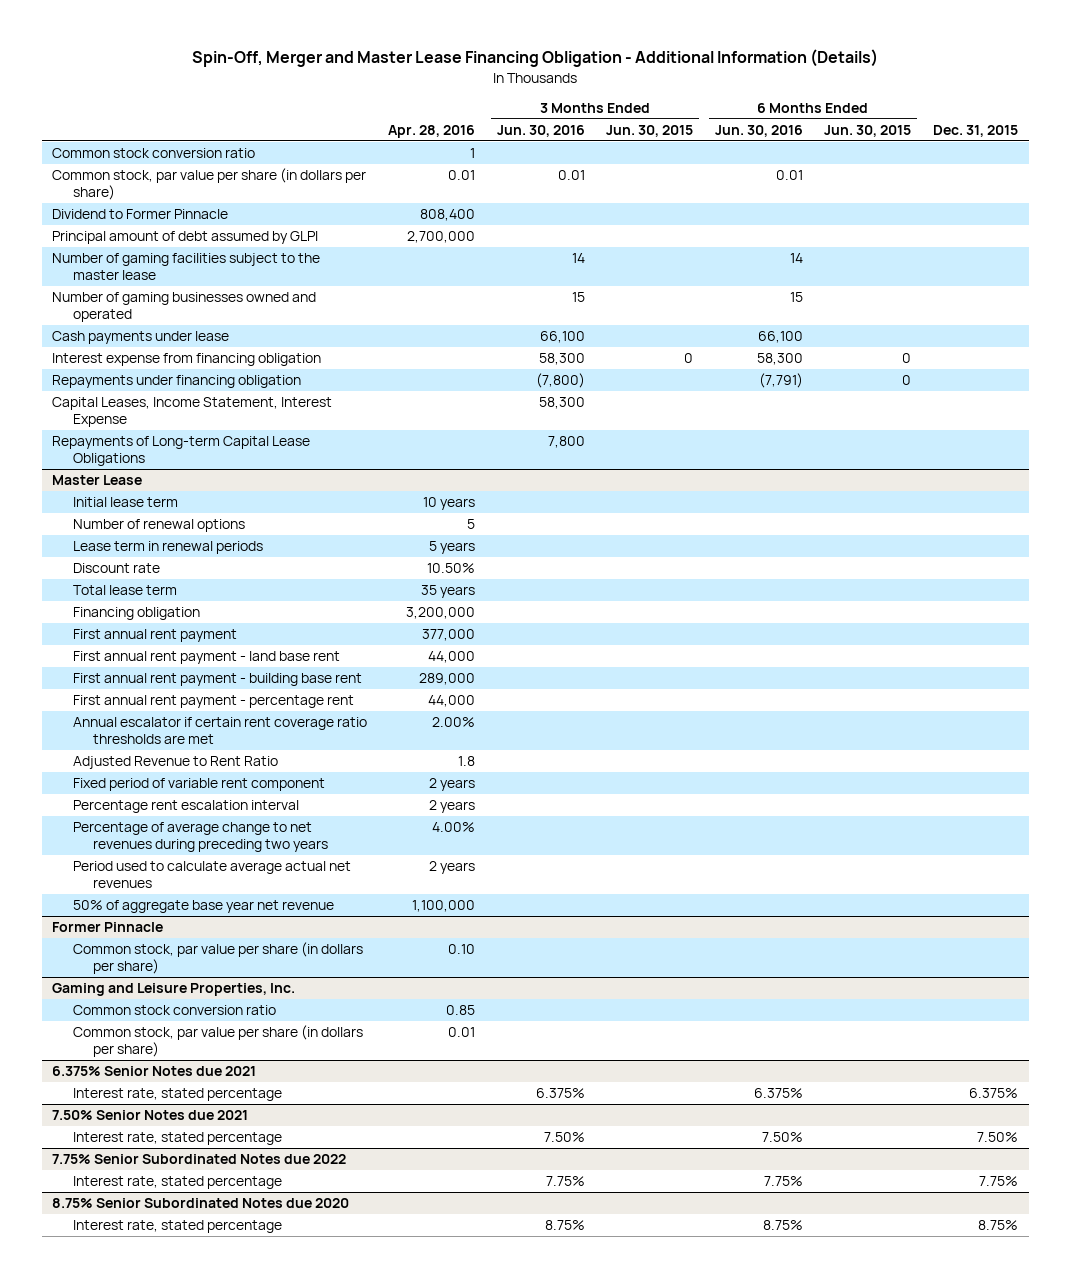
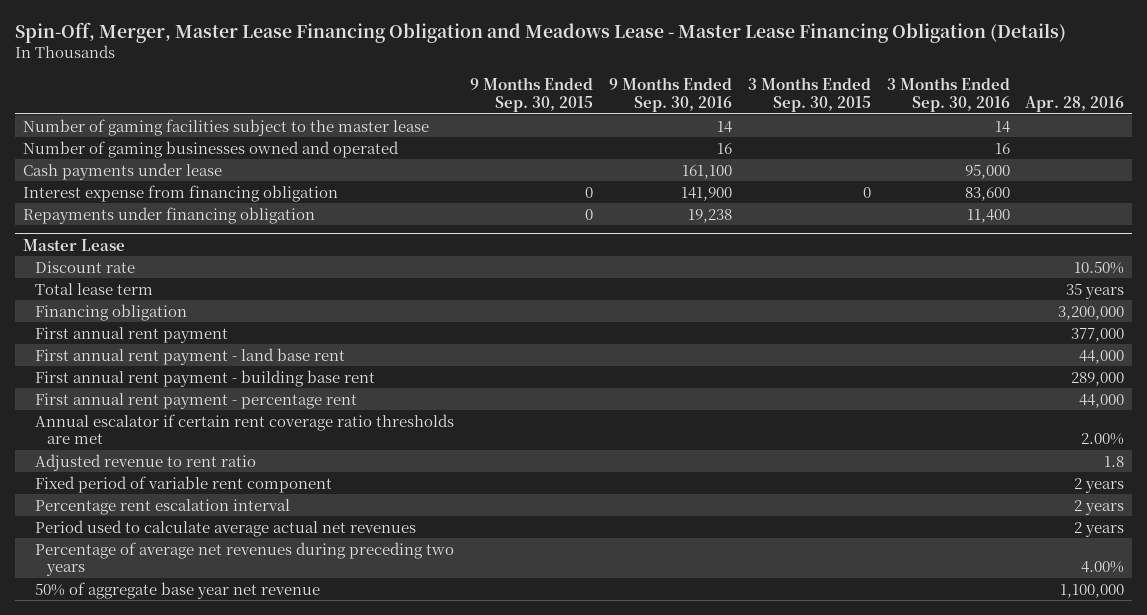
- Spin-Off, Merger and Master Lease Financing Obligation - Additional Information (Details)
+ Spin-Off, Merger, Master Lease Financing Obligation and Meadows Lease - Master Lease Financing Obligation (Details)
- | Apr. 28, 2016 | 3 Months Ended Jun. 30, 2016 | 3 Months Ended Jun. 30, 2015 | 6 Months Ended Jun. 30, 2016 | 6 Months Ended Jun. 30, 2015 | Dec. 31, 2015
+ | 9 Months Ended Sep. 30, 2015 | 9 Months Ended Sep. 30, 2016 | 3 Months Ended Sep. 30, 2015 | 3 Months Ended Sep. 30, 2016 | Apr. 28, 2016
- Common stock conversion ratio | 1 | | | | |
- Common stock, par value per share (in dollars per share) | 0.01 | 0.01 | | 0.01 | |
- Dividend to Former Pinnacle | 808,400 | | | | |
- Principal amount of debt assumed by GLPI | 2,700,000 | | | | |
- Capital Leases, Income Statement, Interest Expense | | 58,300 | | | |
- Repayments of Long-term Capital Lease Obligations | | 7,800 | | | |
@ Master Lease
- Initial lease term | 10 years | | | | |
- Number of renewal options | 5 | | | | |
- Lease term in renewal periods | 5 years | | | | |
- Adjusted Revenue to Rent Ratio | 1.8 | | | | |
+ Adjusted revenue to rent ratio | | | | | 1.8
- Percentage of average change to net revenues during preceding two years | 4.00% | | | | |
+ Percentage of average net revenues during preceding two years | | | | | 4.00%
- Former Pinnacle
- Common stock, par value per share (in dollars per share) | 0.10 | | | | |
- Gaming and Leisure Properties, Inc.
- Common stock conversion ratio | 0.85 | | | | |
- Common stock, par value per share (in dollars per share) | 0.01 | | | | |
- 6.375% Senior Notes due 2021
- Interest rate, stated percentage | | 6.375% | | 6.375% | | 6.375%
- 7.50% Senior Notes due 2021
- Interest rate, stated percentage | | 7.50% | | 7.50% | | 7.50%
- 7.75% Senior Subordinated Notes due 2022
- Interest rate, stated percentage | | 7.75% | | 7.75% | | 7.75%
- 8.75% Senior Subordinated Notes due 2020
- Interest rate, stated percentage | | 8.75% | | 8.75% | | 8.75%

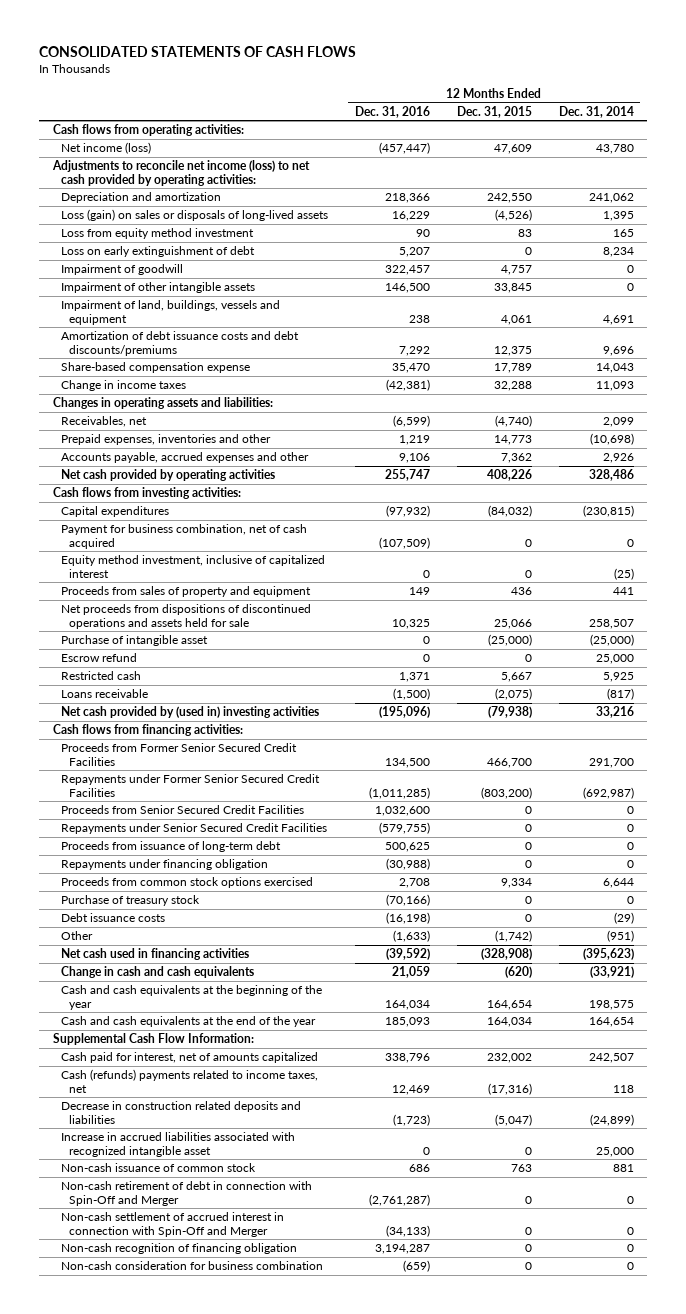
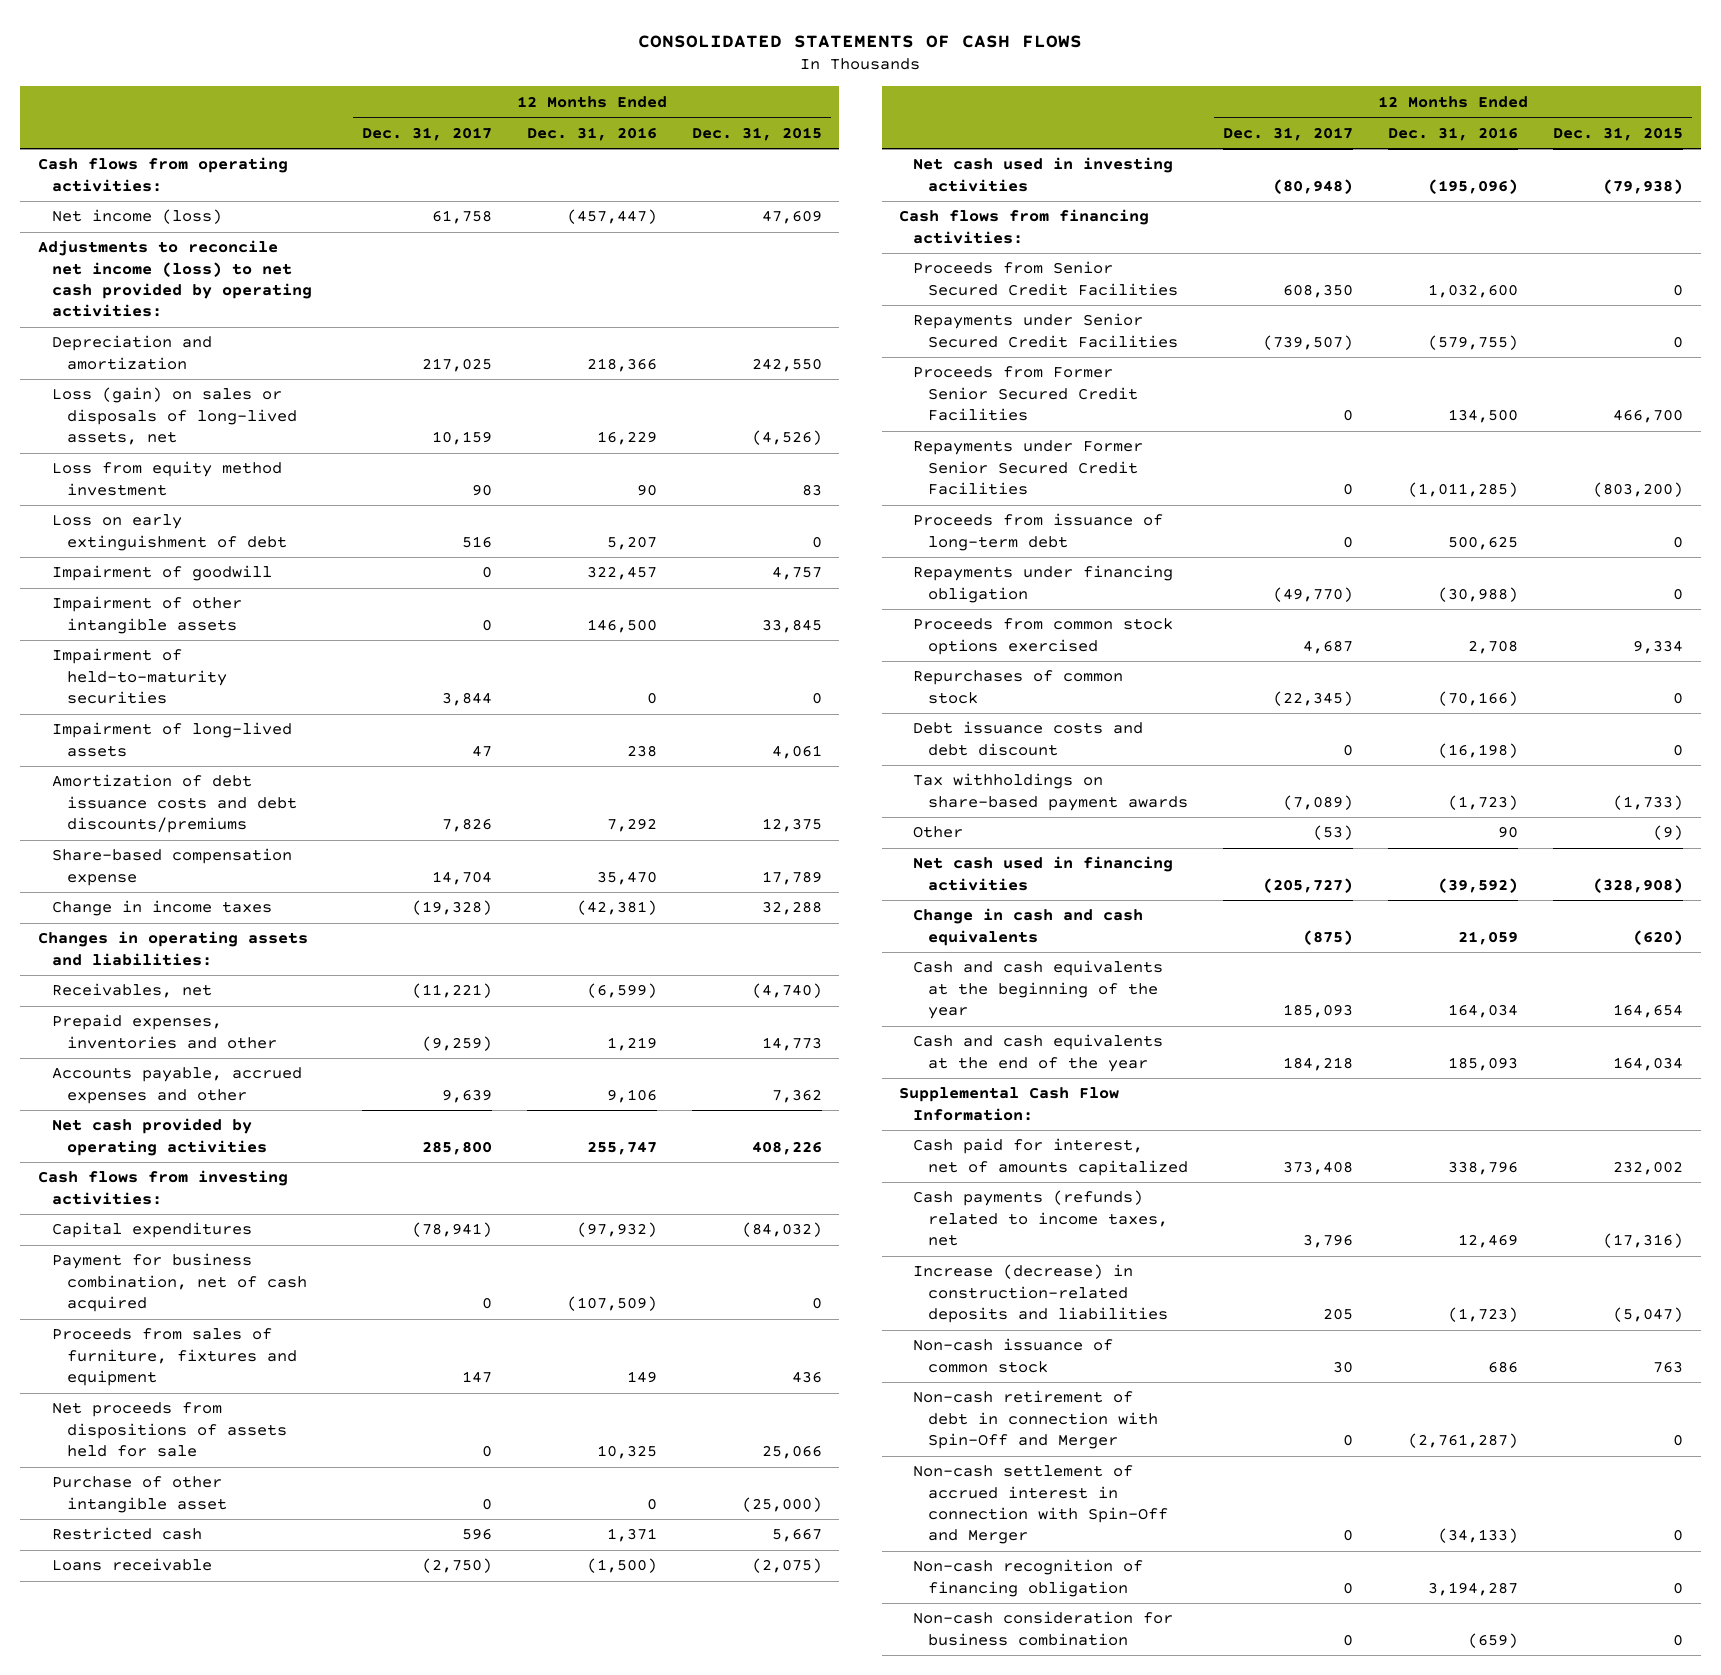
- | 12 Months Ended Dec. 31, 2016 | 12 Months Ended Dec. 31, 2015 | 12 Months Ended Dec. 31, 2014
+ | 12 Months Ended Dec. 31, 2017 | 12 Months Ended Dec. 31, 2016 | 12 Months Ended Dec. 31, 2015
- Loss (gain) on sales or disposals of long-lived assets | 16,229 | (4,526) | 1,395
+ Loss (gain) on sales or disposals of long-lived assets, net | 10,159 | 16,229 | (4,526)
- Impairment of land, buildings, vessels and equipment | 238 | 4,061 | 4,691
+ Impairment of held-to-maturity securities | 3,844 | 0 | 0
+ Impairment of long-lived assets | 47 | 238 | 4,061
- Equity method investment, inclusive of capitalized interest | 0 | 0 | (25)
- Proceeds from sales of property and equipment | 149 | 436 | 441
- Net proceeds from dispositions of discontinued operations and assets held for sale | 10,325 | 25,066 | 258,507
- Purchase of intangible asset | 0 | (25,000) | (25,000)
- Escrow refund | 0 | 0 | 25,000
+ Proceeds from sales of furniture, fixtures and equipment | 147 | 149 | 436
+ Net proceeds from dispositions of assets held for sale | 0 | 10,325 | 25,066
+ Purchase of other intangible asset | 0 | 0 | (25,000)
- Net cash provided by (used in) investing activities | (195,096) | (79,938) | 33,216
+ Net cash used in investing activities | (80,948) | (195,096) | (79,938)
moved down: Proceeds from Former Senior Secured Credit Facilities | 0 | 134,500 | 466,700
moved down: Repayments under Former Senior Secured Credit Facilities | 0 | (1,011,285) | (803,200)
- Purchase of treasury stock | (70,166) | 0 | 0
- Debt issuance costs | (16,198) | 0 | (29)
- Other | (1,633) | (1,742) | (951)
+ Repurchases of common stock | (22,345) | (70,166) | 0
+ Debt issuance costs and debt discount | 0 | (16,198) | 0
+ Tax withholdings on share-based payment awards | (7,089) | (1,723) | (1,733)
+ Other | (53) | 90 | (9)
- Cash (refunds) payments related to income taxes, net | 12,469 | (17,316) | 118
- Decrease in construction related deposits and liabilities | (1,723) | (5,047) | (24,899)
- Increase in accrued liabilities associated with recognized intangible asset | 0 | 0 | 25,000
+ Cash payments (refunds) related to income taxes, net | 3,796 | 12,469 | (17,316)
+ Increase (decrease) in construction-related deposits and liabilities | 205 | (1,723) | (5,047)

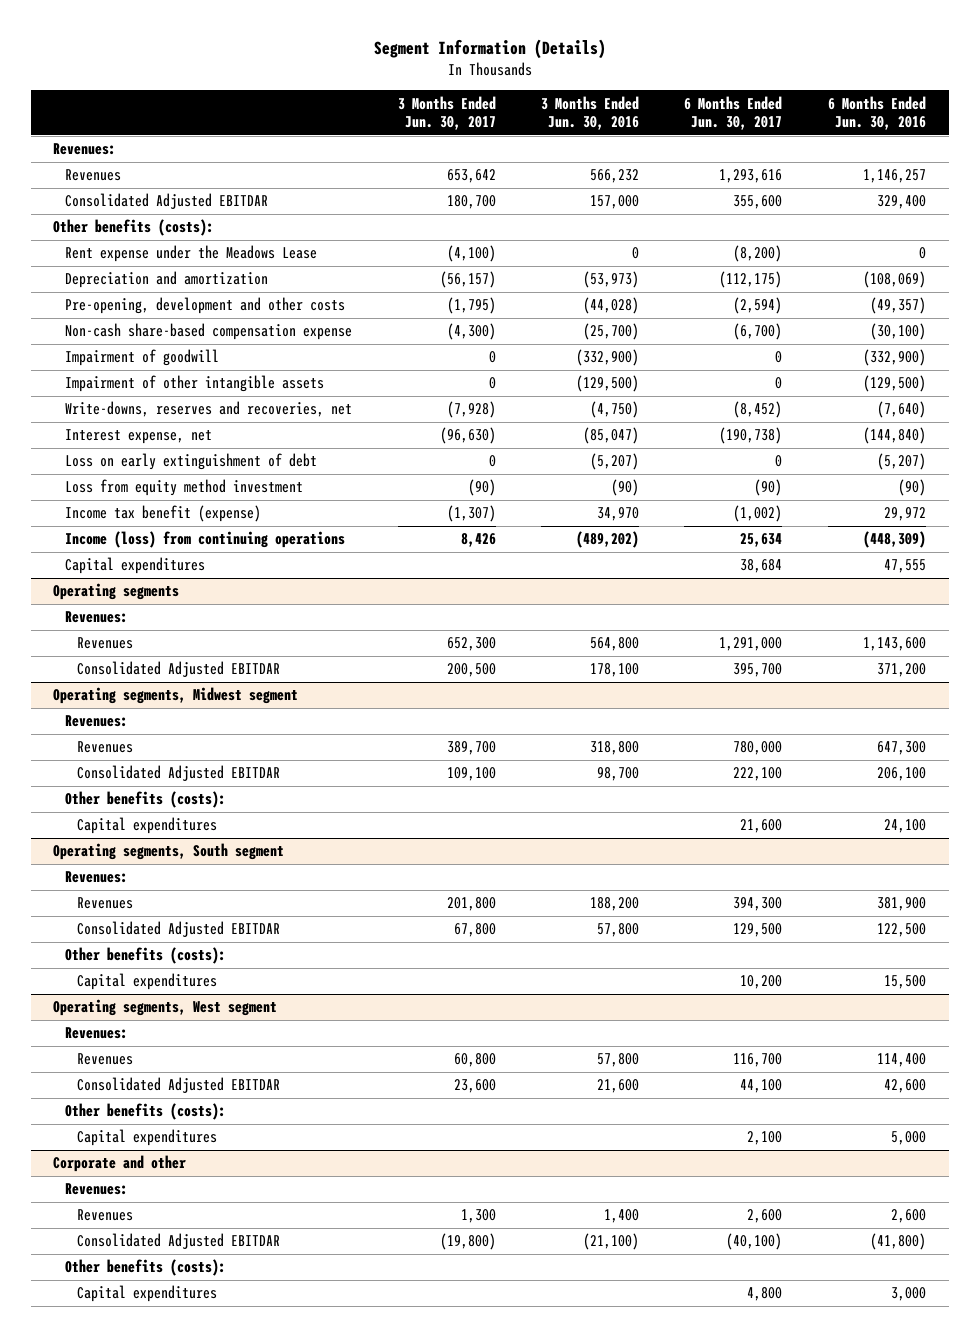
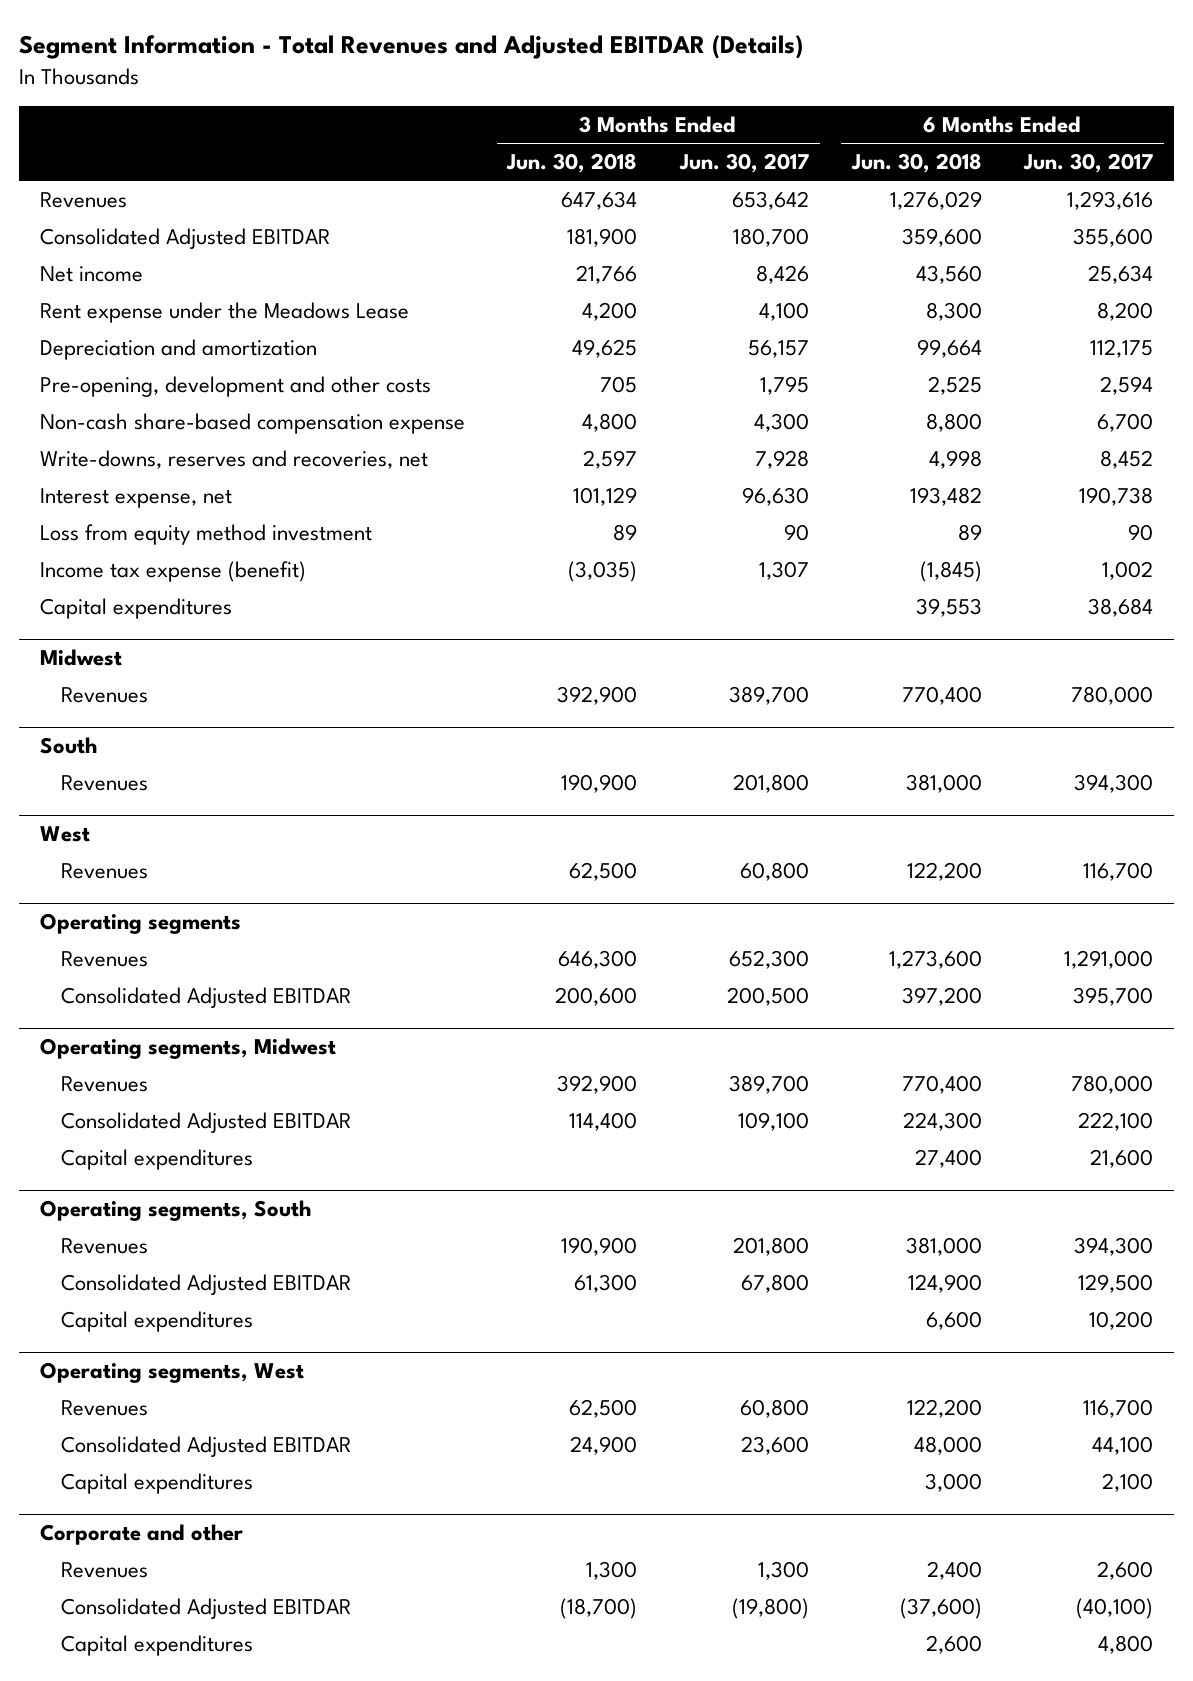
- Segment Information (Details)
+ Segment Information - Total Revenues and Adjusted EBITDAR (Details)
- | 3 Months Ended Jun. 30, 2017 | 3 Months Ended Jun. 30, 2016 | 6 Months Ended Jun. 30, 2017 | 6 Months Ended Jun. 30, 2016
+ | 3 Months Ended Jun. 30, 2018 | 3 Months Ended Jun. 30, 2017 | 6 Months Ended Jun. 30, 2018 | 6 Months Ended Jun. 30, 2017
- Revenues:
- Other benefits (costs):
- Rent expense under the Meadows Lease | (4,100) | 0 | (8,200) | 0
- Depreciation and amortization | (56,157) | (53,973) | (112,175) | (108,069)
- Pre-opening, development and other costs | (1,795) | (44,028) | (2,594) | (49,357)
- Non-cash share-based compensation expense | (4,300) | (25,700) | (6,700) | (30,100)
- Impairment of goodwill | 0 | (332,900) | 0 | (332,900)
- Impairment of other intangible assets | 0 | (129,500) | 0 | (129,500)
- Write-downs, reserves and recoveries, net | (7,928) | (4,750) | (8,452) | (7,640)
- Interest expense, net | (96,630) | (85,047) | (190,738) | (144,840)
- Loss on early extinguishment of debt | 0 | (5,207) | 0 | (5,207)
- Loss from equity method investment | (90) | (90) | (90) | (90)
- Income tax benefit (expense) | (1,307) | 34,970 | (1,002) | 29,972
- Income (loss) from continuing operations | 8,426 | (489,202) | 25,634 | (448,309)
+ Net income | 21,766 | 8,426 | 43,560 | 25,634
+ Rent expense under the Meadows Lease | 4,200 | 4,100 | 8,300 | 8,200
+ Depreciation and amortization | 49,625 | 56,157 | 99,664 | 112,175
+ Pre-opening, development and other costs | 705 | 1,795 | 2,525 | 2,594
+ Non-cash share-based compensation expense | 4,800 | 4,300 | 8,800 | 6,700
+ Write-downs, reserves and recoveries, net | 2,597 | 7,928 | 4,998 | 8,452
+ Interest expense, net | 101,129 | 96,630 | 193,482 | 190,738
+ Loss from equity method investment | 89 | 90 | 89 | 90
+ Income tax expense (benefit) | (3,035) | 1,307 | (1,845) | 1,002
+ Midwest
+ Revenues | 392,900 | 389,700 | 770,400 | 780,000
+ South
+ Revenues | 190,900 | 201,800 | 381,000 | 394,300
+ West
+ Revenues | 62,500 | 60,800 | 122,200 | 116,700
@ Operating segments
- Revenues:
- Operating segments, Midwest segment
- Revenues:
+ Operating segments, Midwest
- Other benefits (costs):
- Operating segments, South segment
- Revenues:
+ Operating segments, South
- Other benefits (costs):
- Operating segments, West segment
- Revenues:
+ Operating segments, West
- Other benefits (costs):
@ Corporate and other
- Revenues:
- Other benefits (costs):

